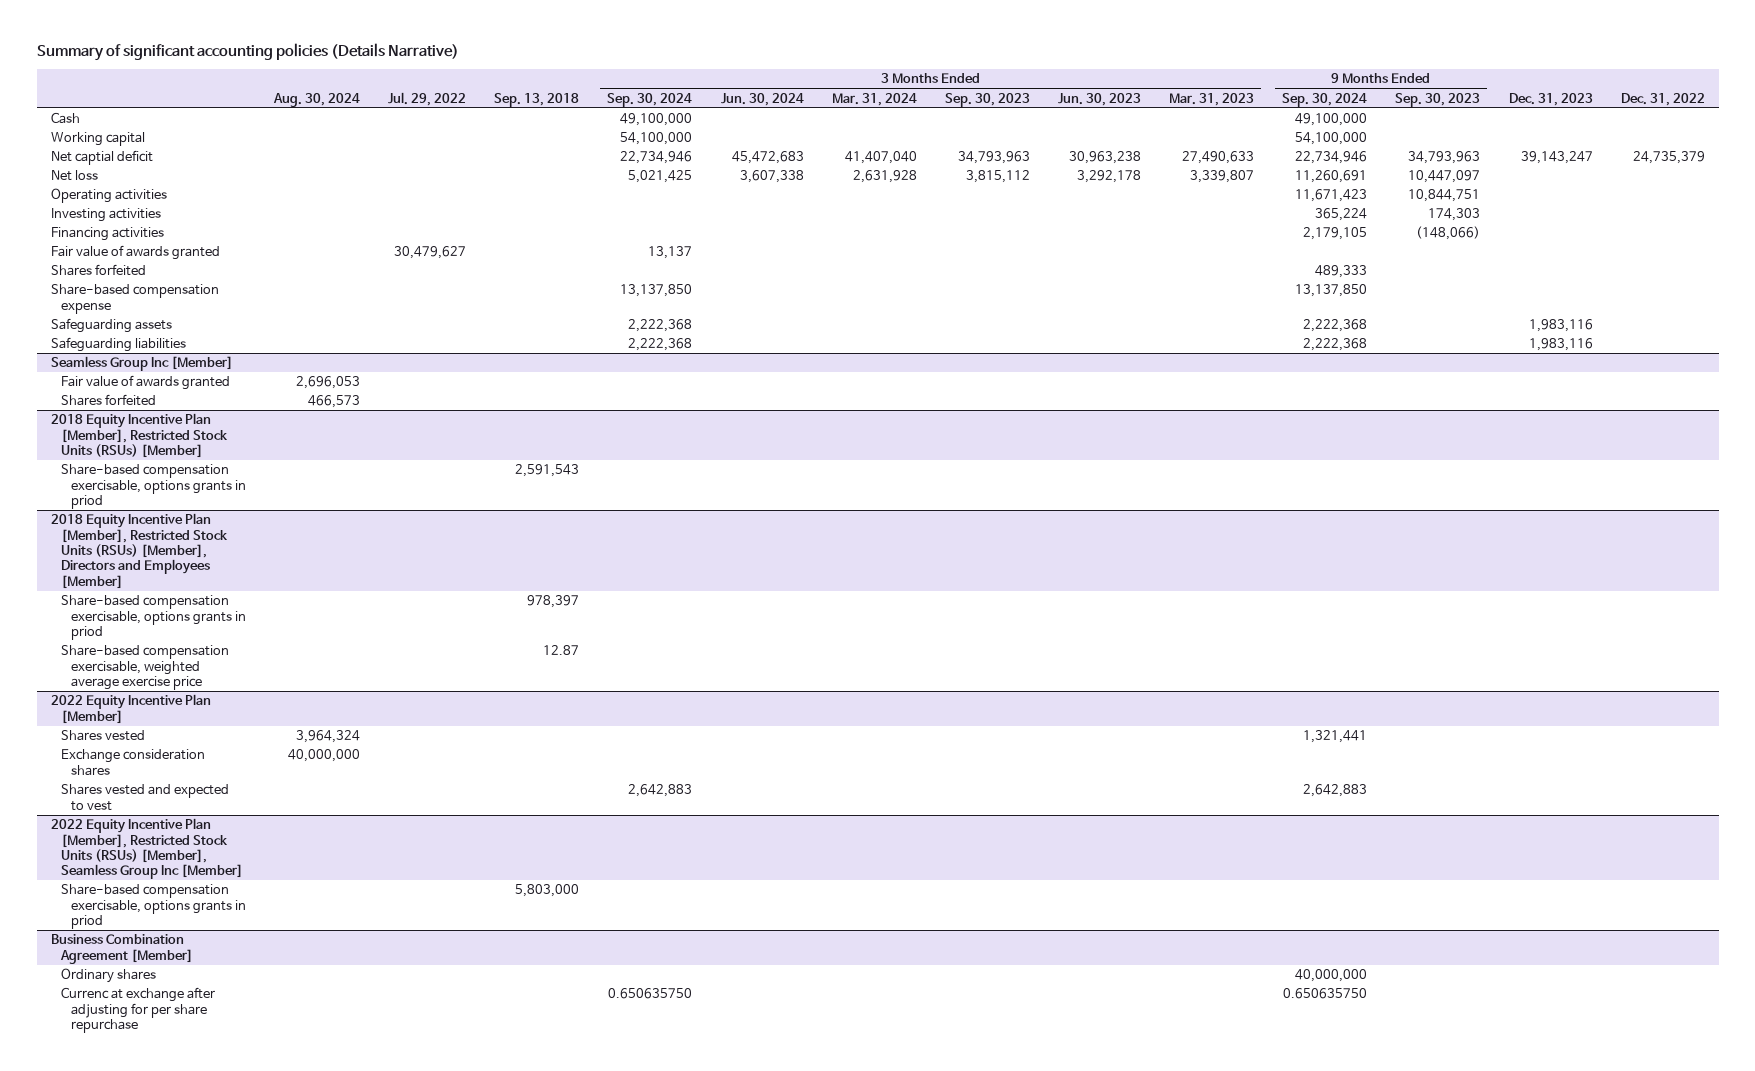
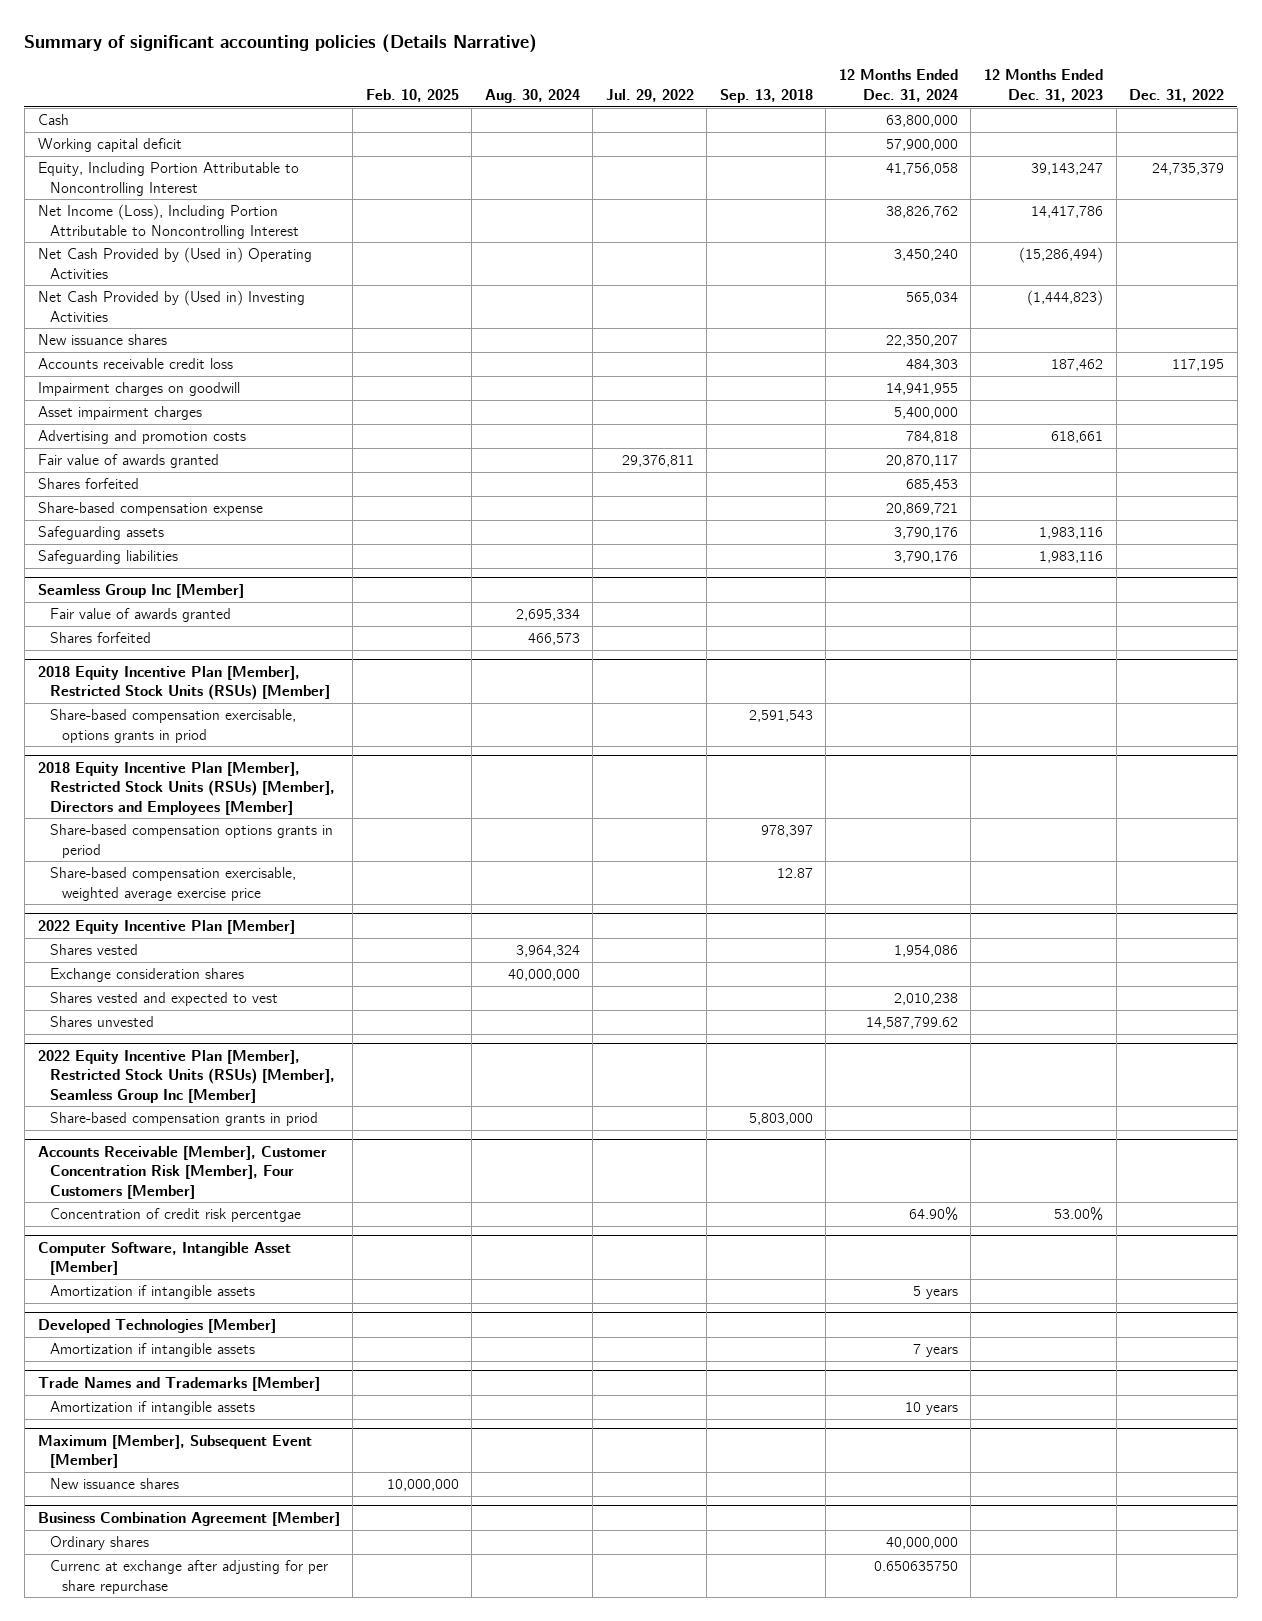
- | Aug. 30, 2024 | Jul. 29, 2022 | Sep. 13, 2018 | 3 Months Ended Sep. 30, 2024 | 3 Months Ended Jun. 30, 2024 | 3 Months Ended Mar. 31, 2024 | 3 Months Ended Sep. 30, 2023 | 3 Months Ended Jun. 30, 2023 | 3 Months Ended Mar. 31, 2023 | 9 Months Ended Sep. 30, 2024 | 9 Months Ended Sep. 30, 2023 | Dec. 31, 2023 | Dec. 31, 2022
+ | Feb. 10, 2025 | Aug. 30, 2024 | Jul. 29, 2022 | Sep. 13, 2018 | 12 Months Ended Dec. 31, 2024 | 12 Months Ended Dec. 31, 2023 | Dec. 31, 2022
- Working capital | | | | 54,100,000 | | | | | | 54,100,000 | | |
- Net captial deficit | | | | 22,734,946 | 45,472,683 | 41,407,040 | 34,793,963 | 30,963,238 | 27,490,633 | 22,734,946 | 34,793,963 | 39,143,247 | 24,735,379
- Net loss | | | | 5,021,425 | 3,607,338 | 2,631,928 | 3,815,112 | 3,292,178 | 3,339,807 | 11,260,691 | 10,447,097 | |
- Operating activities | | | | | | | | | | 11,671,423 | 10,844,751 | |
- Investing activities | | | | | | | | | | 365,224 | 174,303 | |
- Financing activities | | | | | | | | | | 2,179,105 | (148,066) | |
- Fair value of awards granted | | 30,479,627 | | 13,137 | | | | | | | | |
+ Working capital deficit | | | | | 57,900,000 | |
+ Equity, Including Portion Attributable to Noncontrolling Interest | | | | | 41,756,058 | 39,143,247 | 24,735,379
+ Net Income (Loss), Including Portion Attributable to Noncontrolling Interest | | | | | 38,826,762 | 14,417,786 |
+ Net Cash Provided by (Used in) Operating Activities | | | | | 3,450,240 | (15,286,494) |
+ Net Cash Provided by (Used in) Investing Activities | | | | | 565,034 | (1,444,823) |
+ New issuance shares | | | | | 22,350,207 | |
+ Accounts receivable credit loss | | | | | 484,303 | 187,462 | 117,195
+ Impairment charges on goodwill | | | | | 14,941,955 | |
+ Asset impairment charges | | | | | 5,400,000 | |
+ Advertising and promotion costs | | | | | 784,818 | 618,661 |
+ Fair value of awards granted | | | 29,376,811 | | 20,870,117 | |
@ Seamless Group Inc [Member]
- Fair value of awards granted | 2,696,053 | | | | | | | | | | | |
+ Fair value of awards granted | | 2,695,334 | | | | |
@ 2018 Equity Incentive Plan [Member], Restricted Stock Units (RSUs) [Member], Directors and Employees [Member]
- Share-based compensation exercisable, options grants in priod | | | 978,397 | | | | | | | | | |
+ Share-based compensation options grants in period | | | | 978,397 | | |
@ 2022 Equity Incentive Plan [Member]
+ Shares unvested | | | | | 14,587,799.62 | |
@ 2022 Equity Incentive Plan [Member], Restricted Stock Units (RSUs) [Member], Seamless Group Inc [Member]
- Share-based compensation exercisable, options grants in priod | | | 5,803,000 | | | | | | | | | |
+ Share-based compensation grants in priod | | | | 5,803,000 | | |
+ Accounts Receivable [Member], Customer Concentration Risk [Member], Four Customers [Member]
+ Concentration of credit risk percentgae | | | | | 64.90% | 53.00% |
+ Computer Software, Intangible Asset [Member]
+ Amortization if intangible assets | | | | | 5 years | |
+ Developed Technologies [Member]
+ Amortization if intangible assets | | | | | 7 years | |
+ Trade Names and Trademarks [Member]
+ Amortization if intangible assets | | | | | 10 years | |
+ Maximum [Member], Subsequent Event [Member]
+ New issuance shares | 10,000,000 | | | | | |

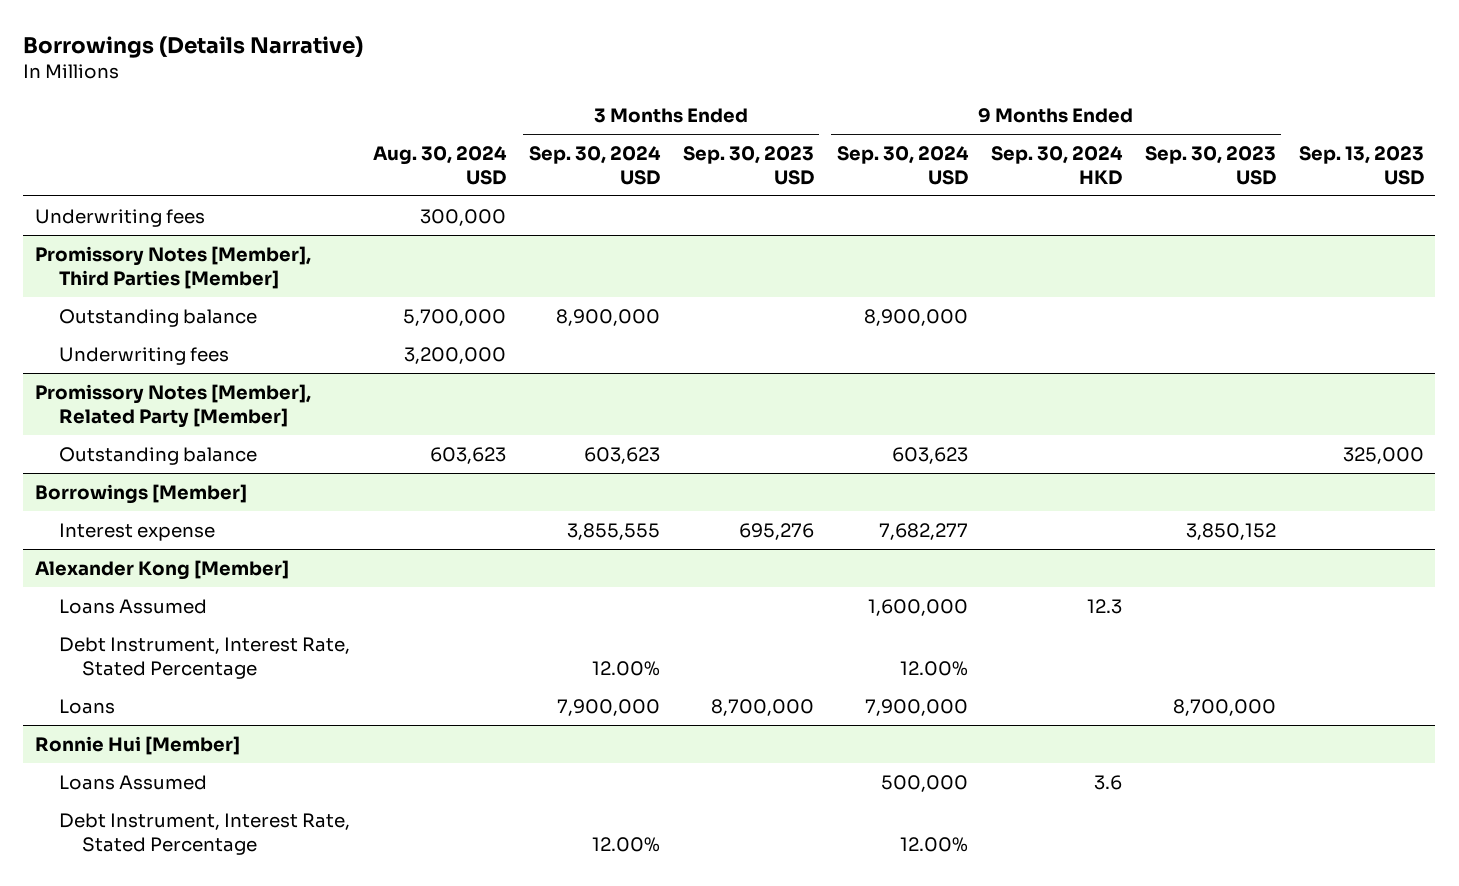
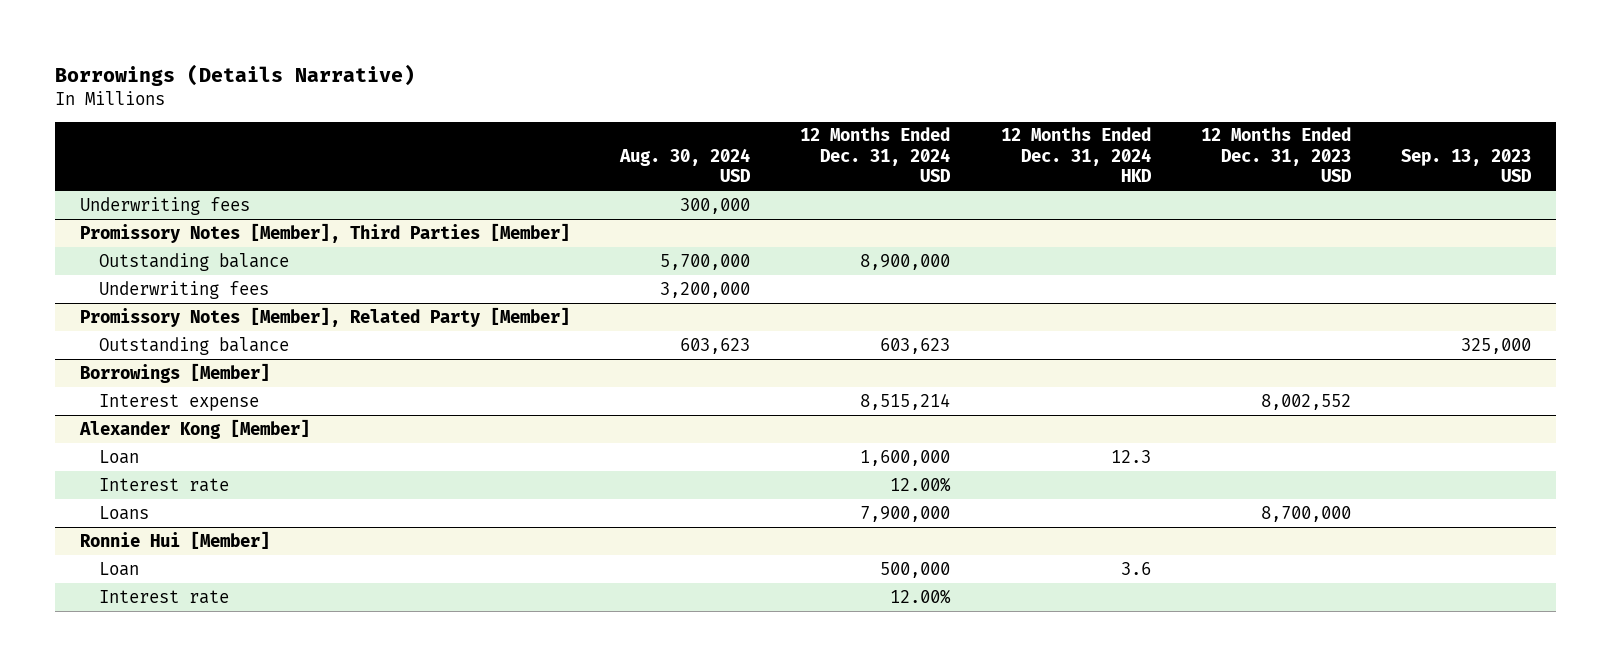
- | Aug. 30, 2024 USD | 3 Months Ended Sep. 30, 2024 USD | 3 Months Ended Sep. 30, 2023 USD | 9 Months Ended Sep. 30, 2024 USD | 9 Months Ended Sep. 30, 2024 HKD | 9 Months Ended Sep. 30, 2023 USD | Sep. 13, 2023 USD
+ | Aug. 30, 2024 USD | 12 Months Ended Dec. 31, 2024 USD | 12 Months Ended Dec. 31, 2024 HKD | 12 Months Ended Dec. 31, 2023 USD | Sep. 13, 2023 USD
@ Alexander Kong [Member]
- Loans Assumed | | | | 1,600,000 | 12.3 | |
- Debt Instrument, Interest Rate, Stated Percentage | | 12.00% | | 12.00% | | |
+ Loan | | 1,600,000 | 12.3 | |
+ Interest rate | | 12.00% | | |
@ Ronnie Hui [Member]
- Loans Assumed | | | | 500,000 | 3.6 | |
- Debt Instrument, Interest Rate, Stated Percentage | | 12.00% | | 12.00% | | |
+ Loan | | 500,000 | 3.6 | |
+ Interest rate | | 12.00% | | |

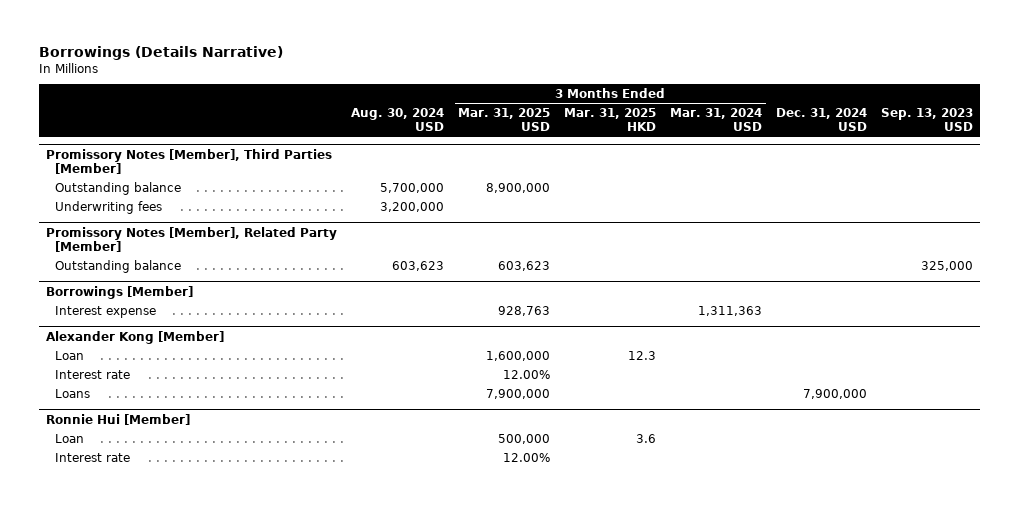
- | Aug. 30, 2024 USD | 12 Months Ended Dec. 31, 2024 USD | 12 Months Ended Dec. 31, 2024 HKD | 12 Months Ended Dec. 31, 2023 USD | Sep. 13, 2023 USD
+ | Aug. 30, 2024 USD | 3 Months Ended Mar. 31, 2025 USD | 3 Months Ended Mar. 31, 2025 HKD | 3 Months Ended Mar. 31, 2024 USD | Dec. 31, 2024 USD | Sep. 13, 2023 USD
- Underwriting fees | 300,000 | | | |

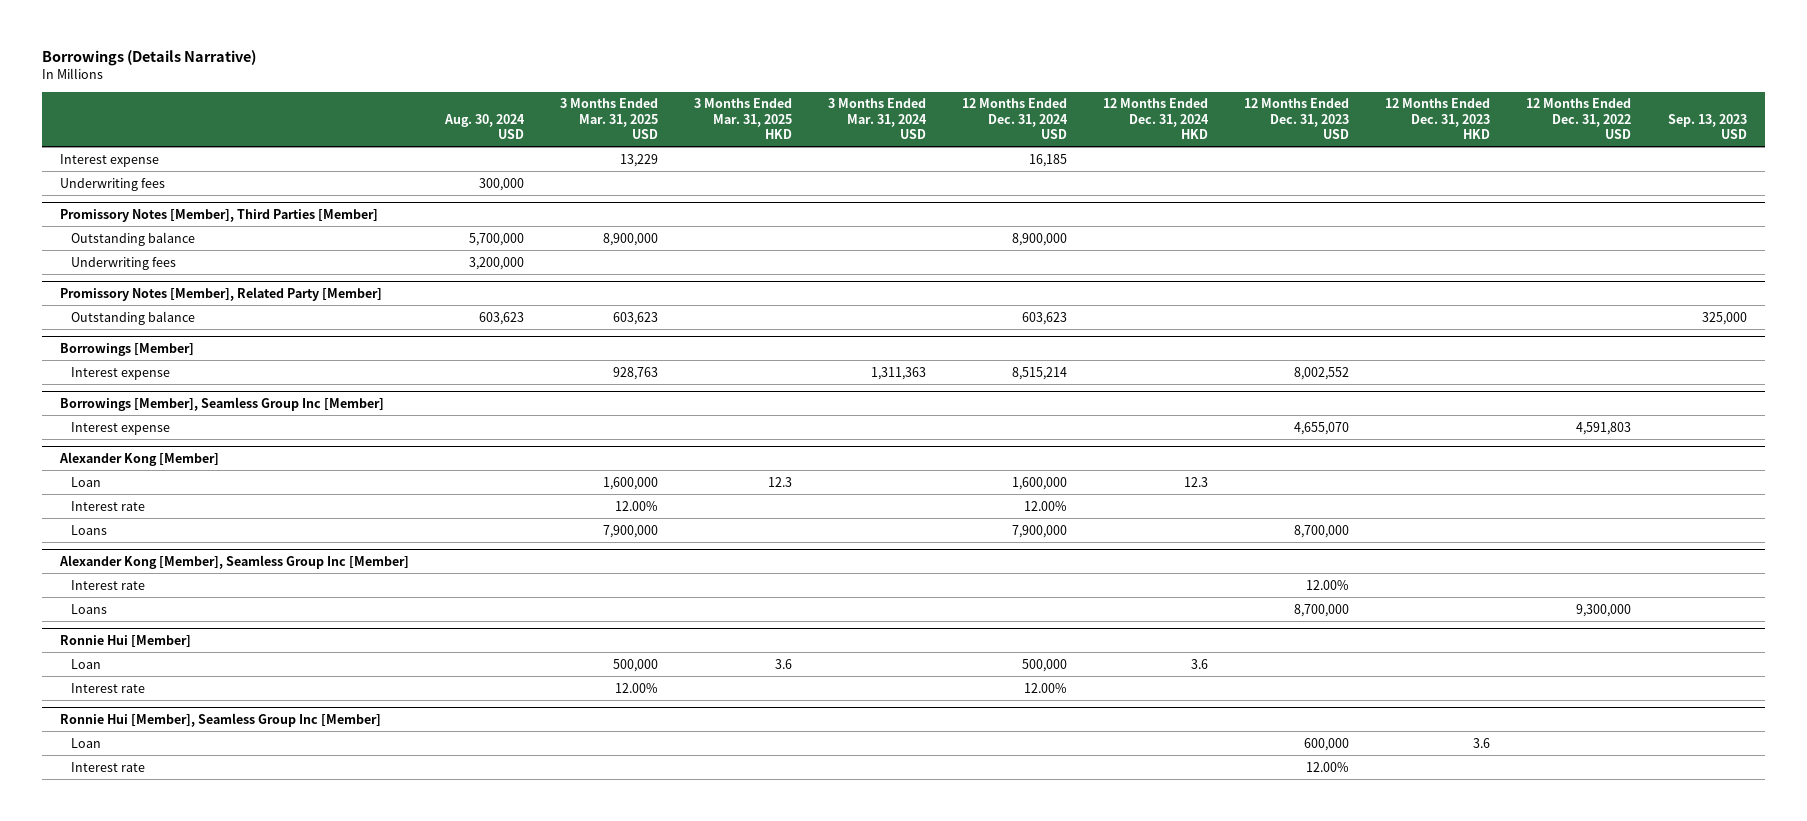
- | Aug. 30, 2024 USD | 3 Months Ended Mar. 31, 2025 USD | 3 Months Ended Mar. 31, 2025 HKD | 3 Months Ended Mar. 31, 2024 USD | Dec. 31, 2024 USD | Sep. 13, 2023 USD
+ | Aug. 30, 2024 USD | 3 Months Ended Mar. 31, 2025 USD | 3 Months Ended Mar. 31, 2025 HKD | 3 Months Ended Mar. 31, 2024 USD | 12 Months Ended Dec. 31, 2024 USD | 12 Months Ended Dec. 31, 2024 HKD | 12 Months Ended Dec. 31, 2023 USD | 12 Months Ended Dec. 31, 2023 HKD | 12 Months Ended Dec. 31, 2022 USD | Sep. 13, 2023 USD
+ Interest expense | | 13,229 | | | 16,185 | | | | |
+ Underwriting fees | 300,000 | | | | | | | | |
+ Borrowings [Member], Seamless Group Inc [Member]
+ Interest expense | | | | | | | 4,655,070 | | 4,591,803 |
+ Alexander Kong [Member], Seamless Group Inc [Member]
+ Interest rate | | | | | | | 12.00% | | |
+ Loans | | | | | | | 8,700,000 | | 9,300,000 |
+ Ronnie Hui [Member], Seamless Group Inc [Member]
+ Loan | | | | | | | 600,000 | 3.6 | |
+ Interest rate | | | | | | | 12.00% | | |

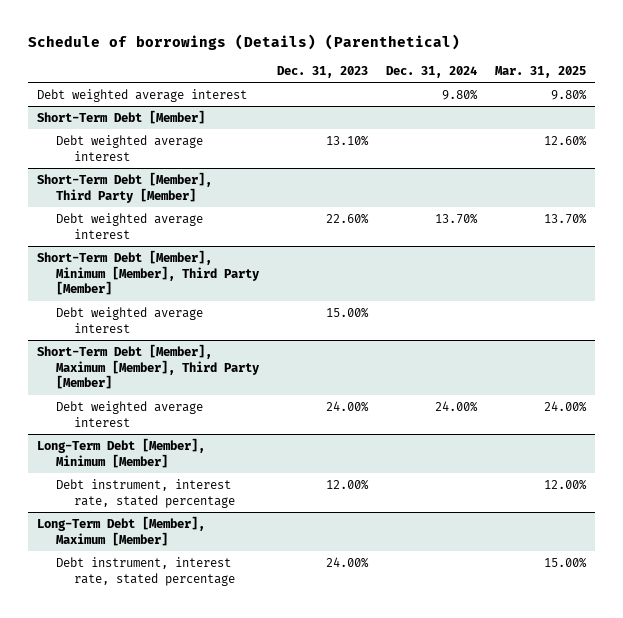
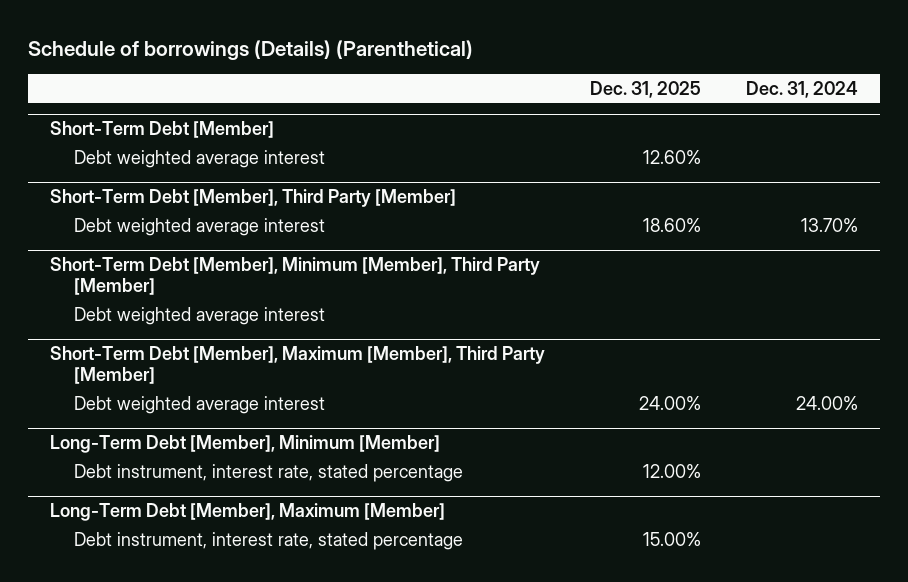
- | Dec. 31, 2023 | Dec. 31, 2024 | Mar. 31, 2025
+ | Dec. 31, 2025 | Dec. 31, 2024
- Debt weighted average interest | | 9.80% | 9.80%

